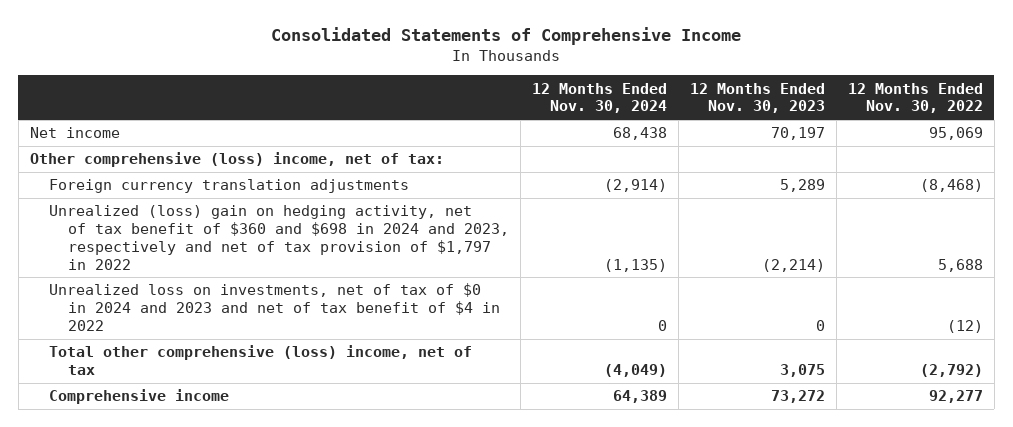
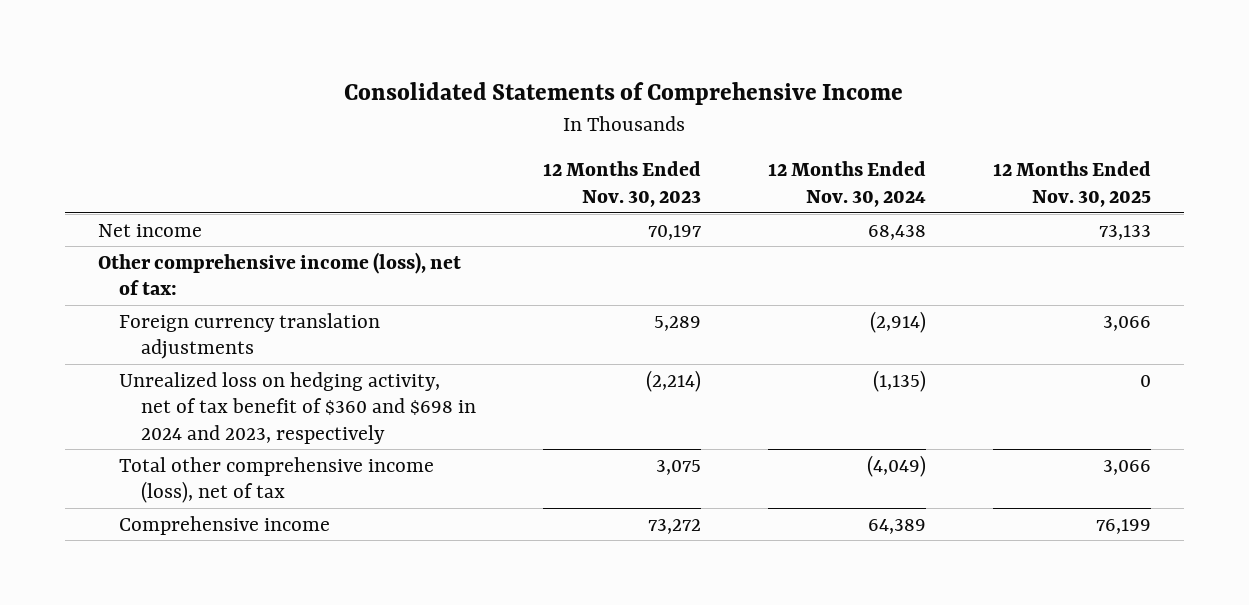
- | 12 Months Ended Nov. 30, 2024 | 12 Months Ended Nov. 30, 2023 | 12 Months Ended Nov. 30, 2022
+ | 12 Months Ended Nov. 30, 2023 | 12 Months Ended Nov. 30, 2024 | 12 Months Ended Nov. 30, 2025
- Other comprehensive (loss) income, net of tax:
+ Other comprehensive income (loss), net of tax:
- Unrealized (loss) gain on hedging activity, net of tax benefit of $360 and $698 in 2024 and 2023, respectively and net of tax provision of $1,797 in 2022 | (1,135) | (2,214) | 5,688
- Unrealized loss on investments, net of tax of $0 in 2024 and 2023 and net of tax benefit of $4 in 2022 | 0 | 0 | (12)
- Total other comprehensive (loss) income, net of tax | (4,049) | 3,075 | (2,792)
+ Unrealized loss on hedging activity, net of tax benefit of $360 and $698 in 2024 and 2023, respectively | (2,214) | (1,135) | 0
+ Total other comprehensive income (loss), net of tax | 3,075 | (4,049) | 3,066

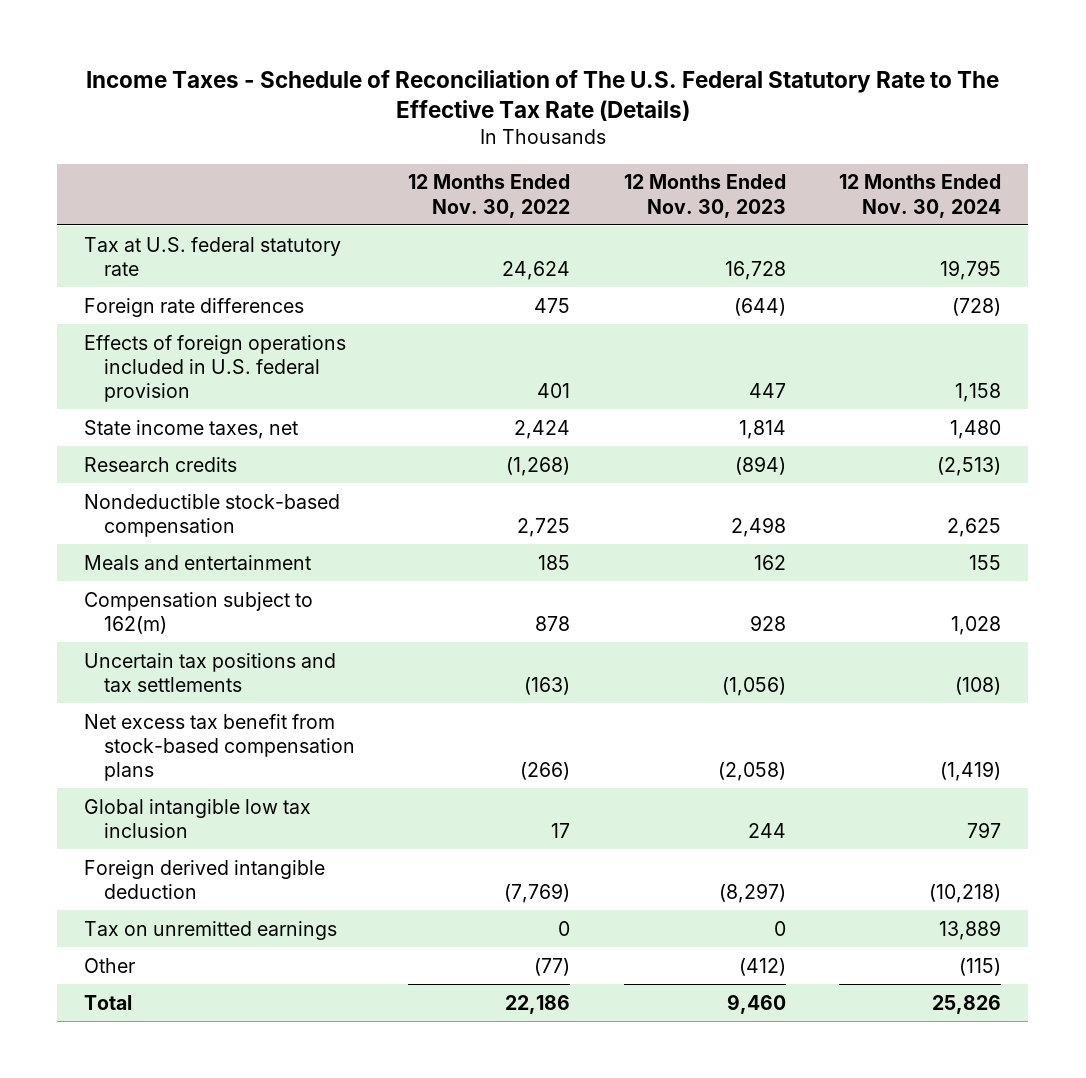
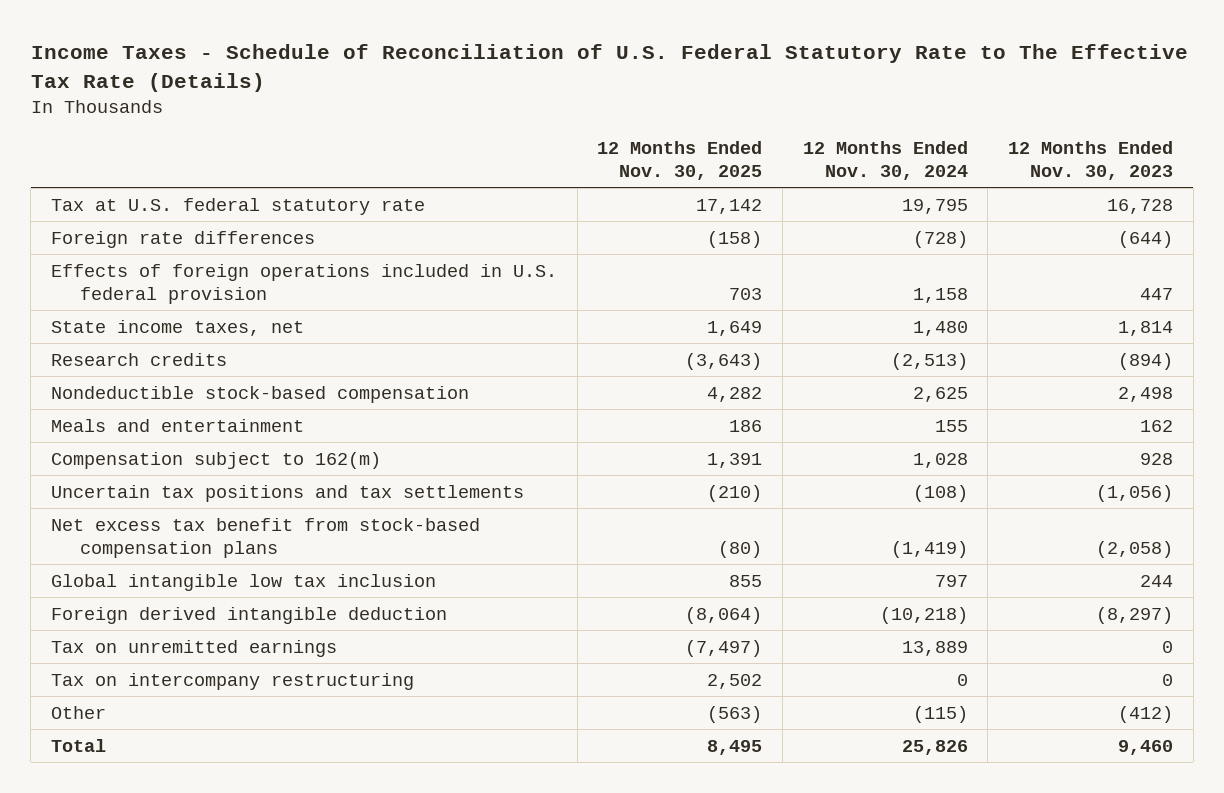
- Income Taxes - Schedule of Reconciliation of The U.S. Federal Statutory Rate to The Effective Tax Rate (Details)
+ Income Taxes - Schedule of Reconciliation of U.S. Federal Statutory Rate to The Effective Tax Rate (Details)
- | 12 Months Ended Nov. 30, 2022 | 12 Months Ended Nov. 30, 2023 | 12 Months Ended Nov. 30, 2024
+ | 12 Months Ended Nov. 30, 2025 | 12 Months Ended Nov. 30, 2024 | 12 Months Ended Nov. 30, 2023
+ Tax on intercompany restructuring | 2,502 | 0 | 0

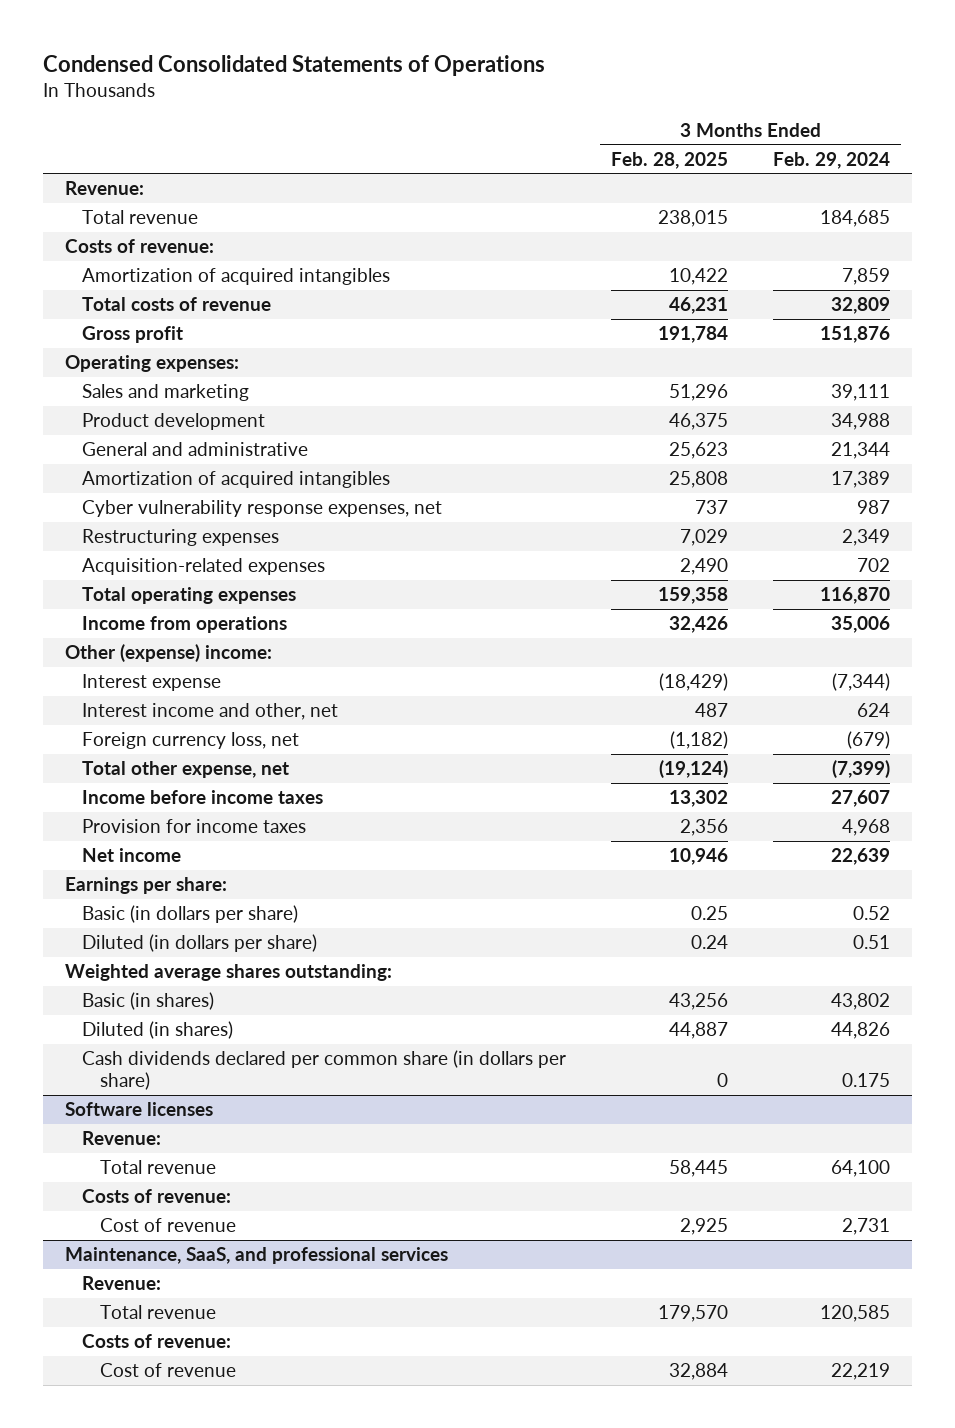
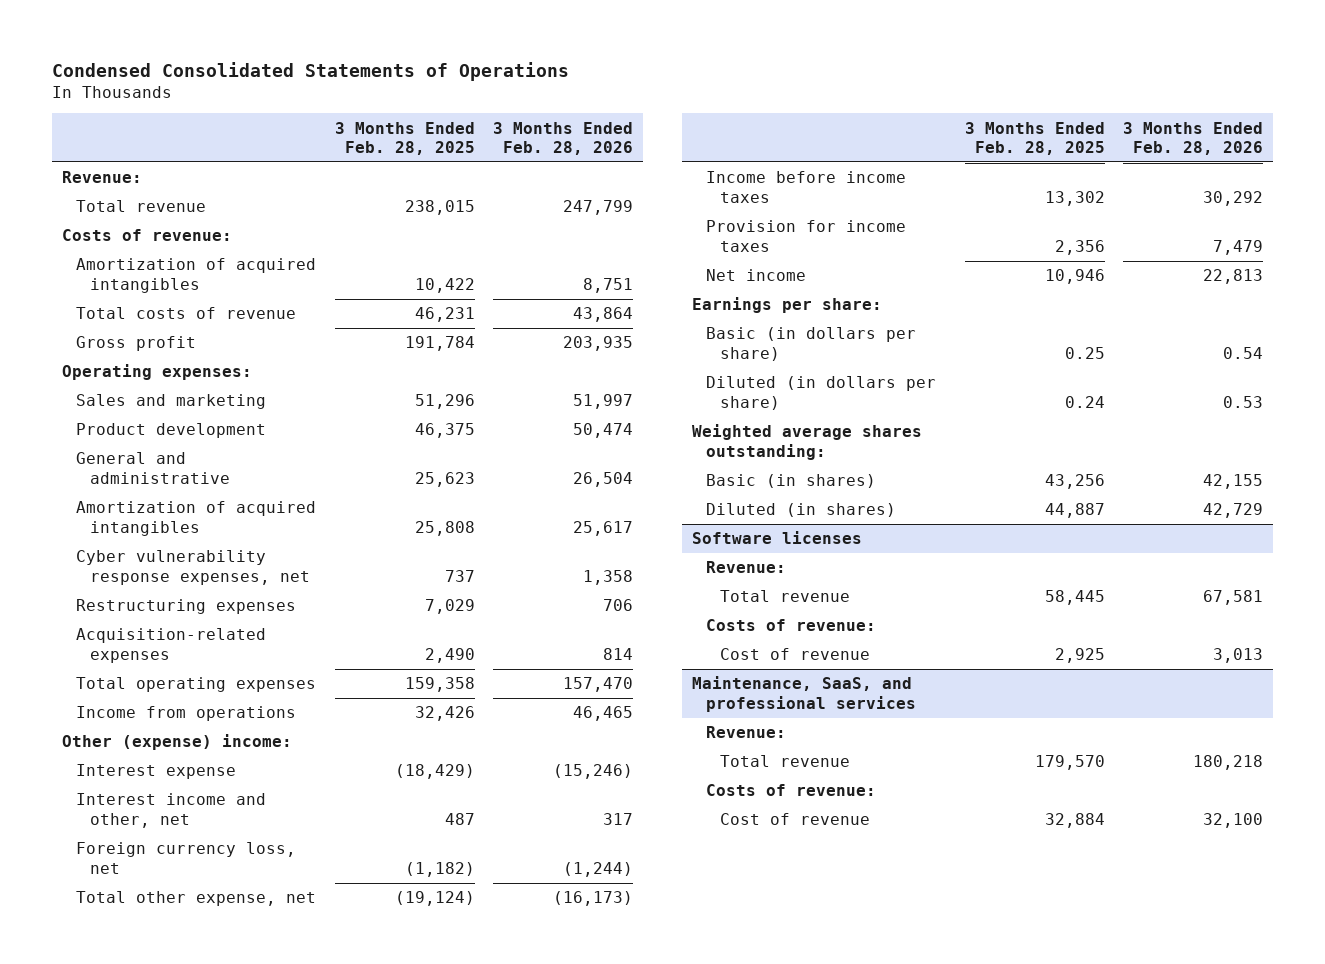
- | 3 Months Ended Feb. 28, 2025 | 3 Months Ended Feb. 29, 2024
+ | 3 Months Ended Feb. 28, 2025 | 3 Months Ended Feb. 28, 2026
- Cash dividends declared per common share (in dollars per share) | 0 | 0.175

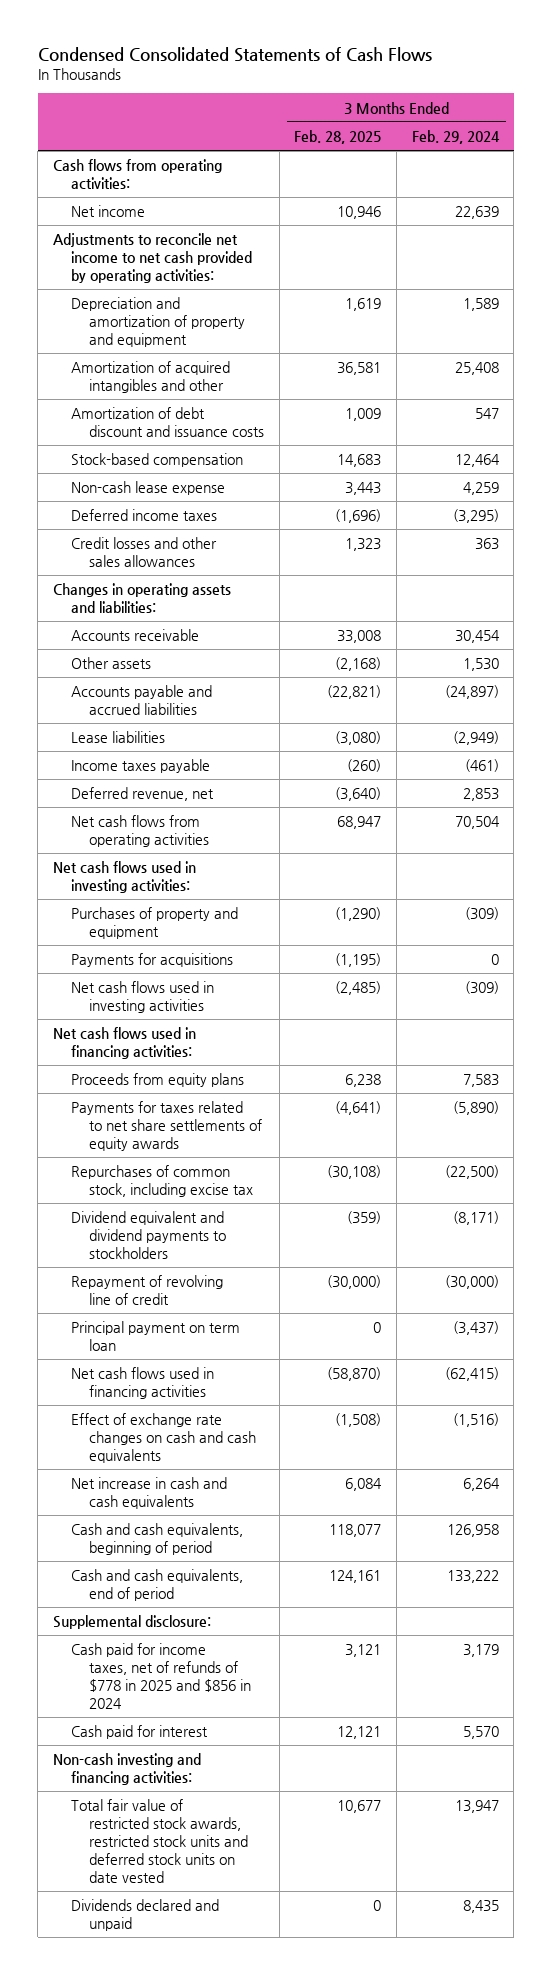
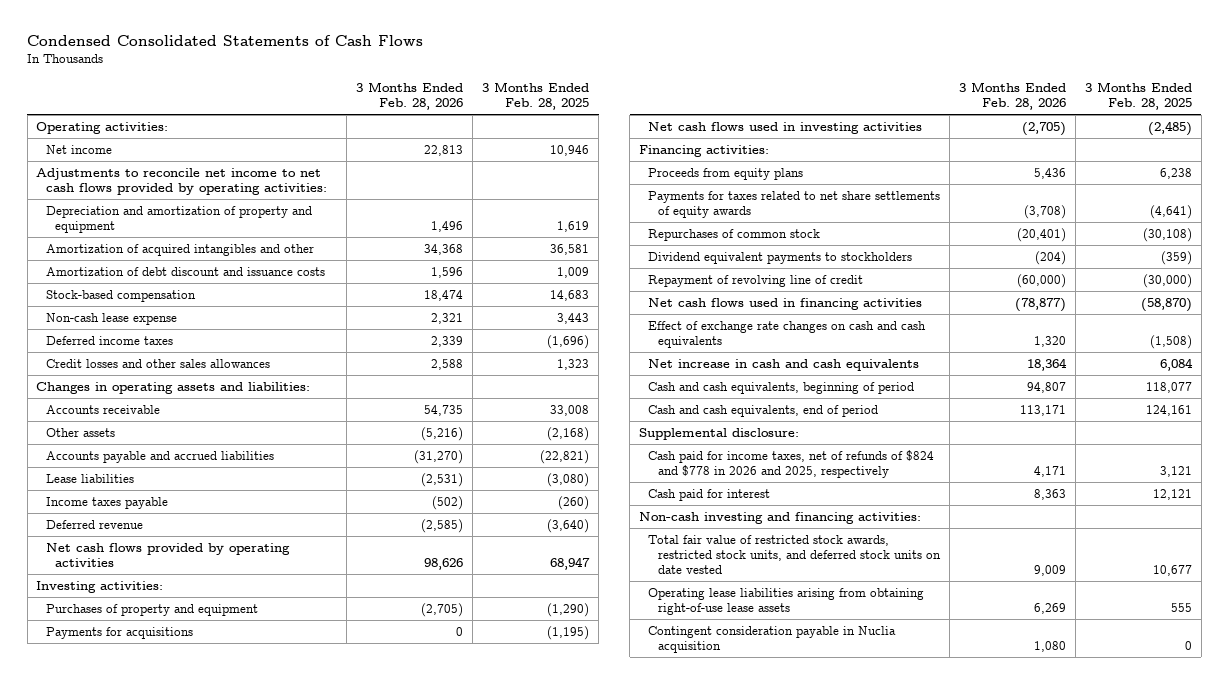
- | 3 Months Ended Feb. 28, 2025 | 3 Months Ended Feb. 29, 2024
+ | 3 Months Ended Feb. 28, 2026 | 3 Months Ended Feb. 28, 2025
- Cash flows from operating activities:
+ Operating activities:
- Adjustments to reconcile net income to net cash provided by operating activities:
+ Adjustments to reconcile net income to net cash flows provided by operating activities:
- Deferred revenue, net | (3,640) | 2,853
- Net cash flows from operating activities | 68,947 | 70,504
- Net cash flows used in investing activities:
+ Deferred revenue | (2,585) | (3,640)
+ Net cash flows provided by operating activities | 98,626 | 68,947
+ Investing activities:
- Net cash flows used in financing activities:
+ Financing activities:
- Repurchases of common stock, including excise tax | (30,108) | (22,500)
- Dividend equivalent and dividend payments to stockholders | (359) | (8,171)
+ Repurchases of common stock | (20,401) | (30,108)
+ Dividend equivalent payments to stockholders | (204) | (359)
- Principal payment on term loan | 0 | (3,437)
- Cash paid for income taxes, net of refunds of $778 in 2025 and $856 in 2024 | 3,121 | 3,179
+ Cash paid for income taxes, net of refunds of $824 and $778 in 2026 and 2025, respectively | 4,171 | 3,121
- Total fair value of restricted stock awards, restricted stock units and deferred stock units on date vested | 10,677 | 13,947
- Dividends declared and unpaid | 0 | 8,435
+ Total fair value of restricted stock awards, restricted stock units, and deferred stock units on date vested | 9,009 | 10,677
+ Operating lease liabilities arising from obtaining right-of-use lease assets | 6,269 | 555
+ Contingent consideration payable in Nuclia acquisition | 1,080 | 0

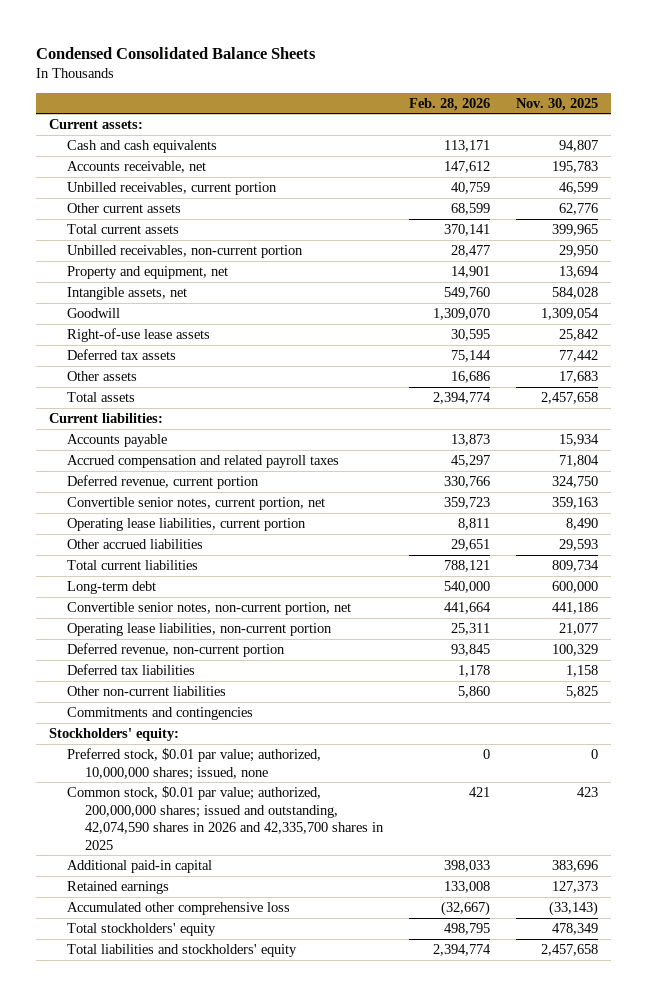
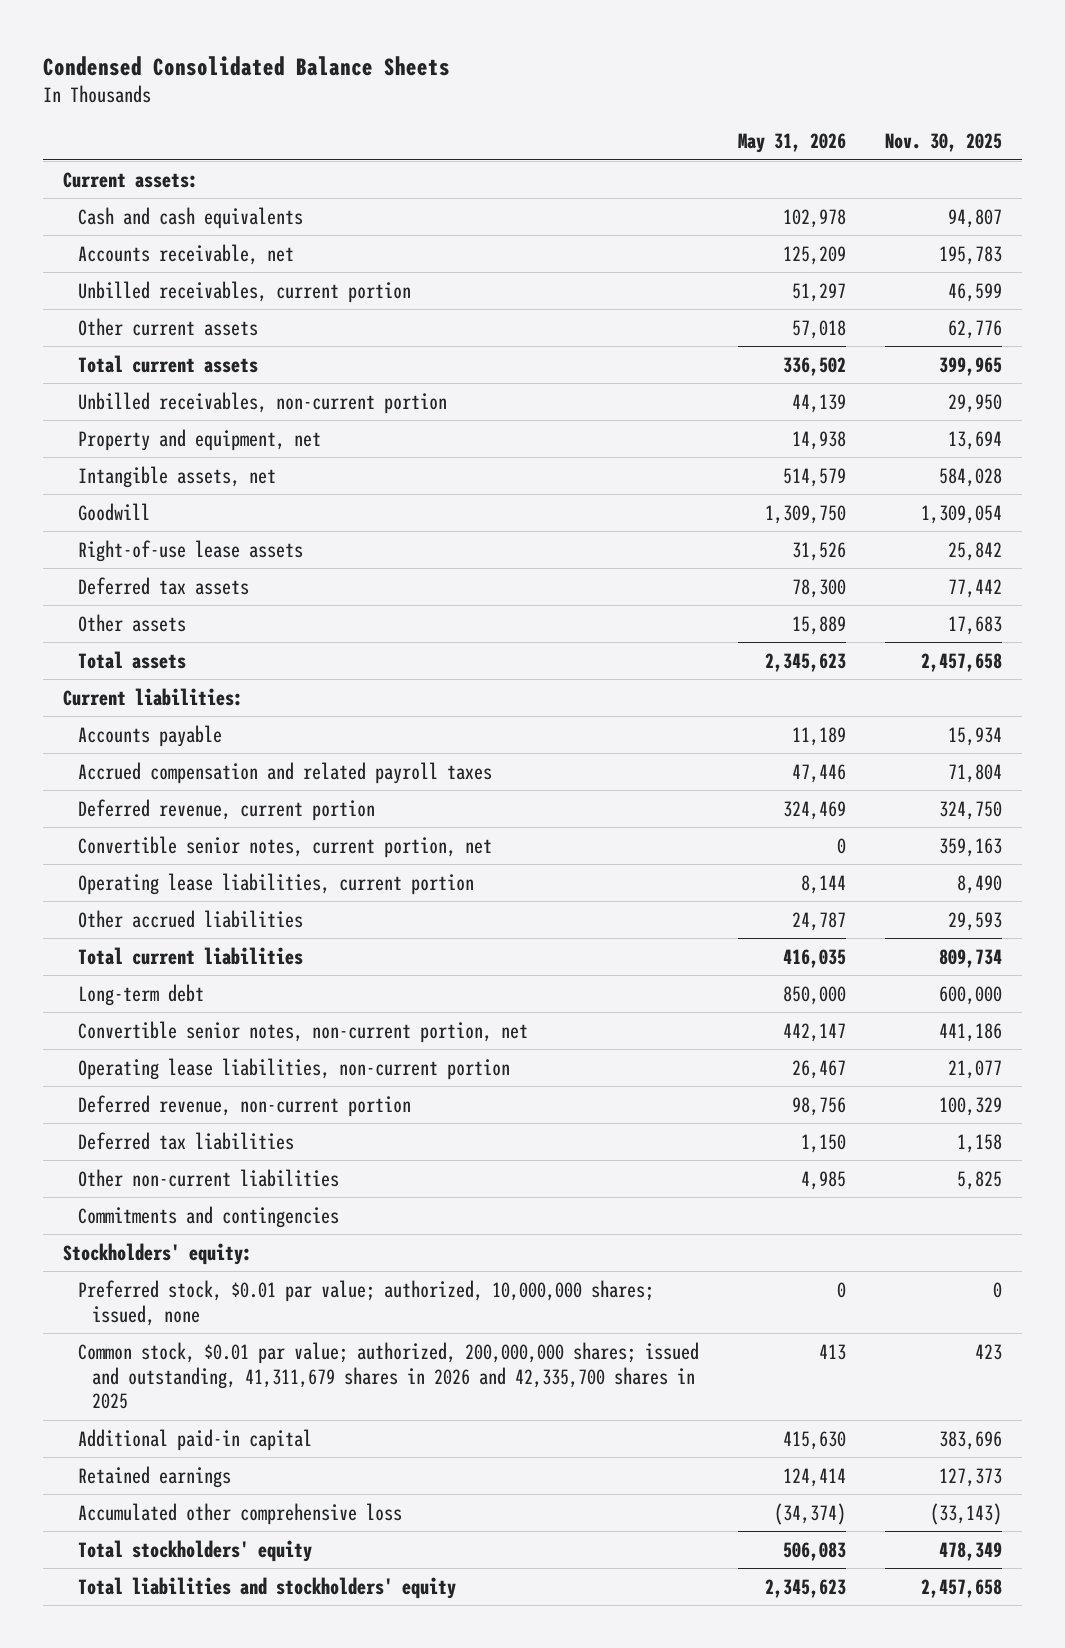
- | Feb. 28, 2026 | Nov. 30, 2025
+ | May 31, 2026 | Nov. 30, 2025
- Common stock, $0.01 par value; authorized, 200,000,000 shares; issued and outstanding, 42,074,590 shares in 2026 and 42,335,700 shares in 2025 | 421 | 423
+ Common stock, $0.01 par value; authorized, 200,000,000 shares; issued and outstanding, 41,311,679 shares in 2026 and 42,335,700 shares in 2025 | 413 | 423

